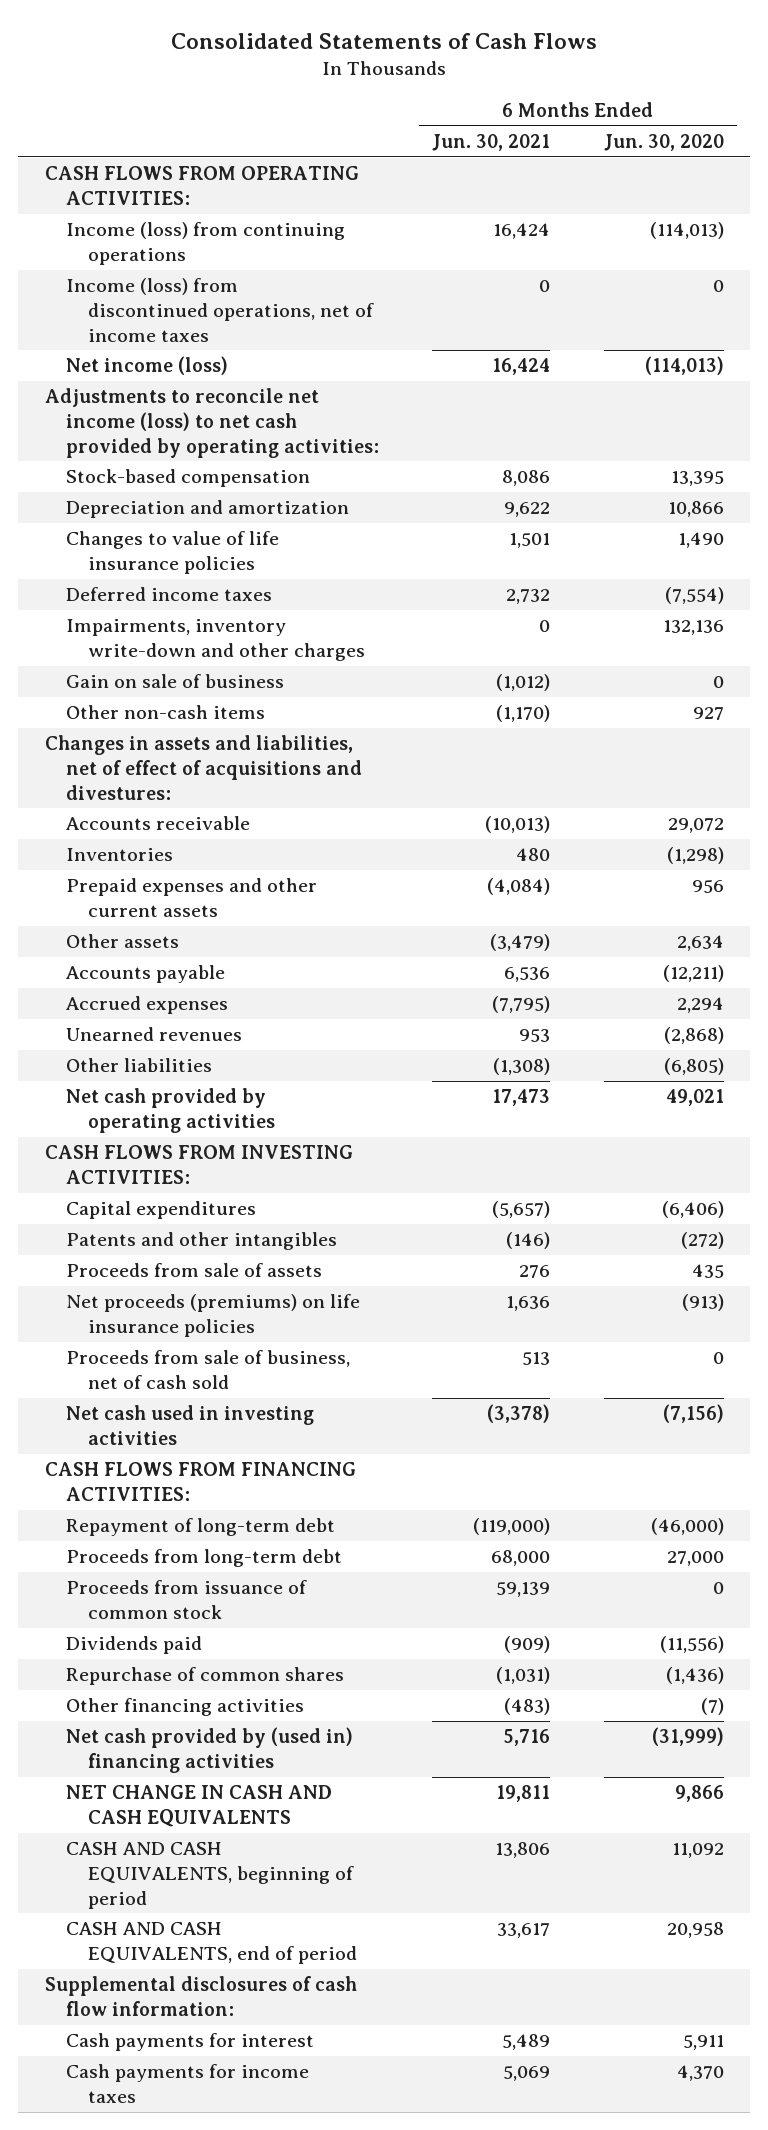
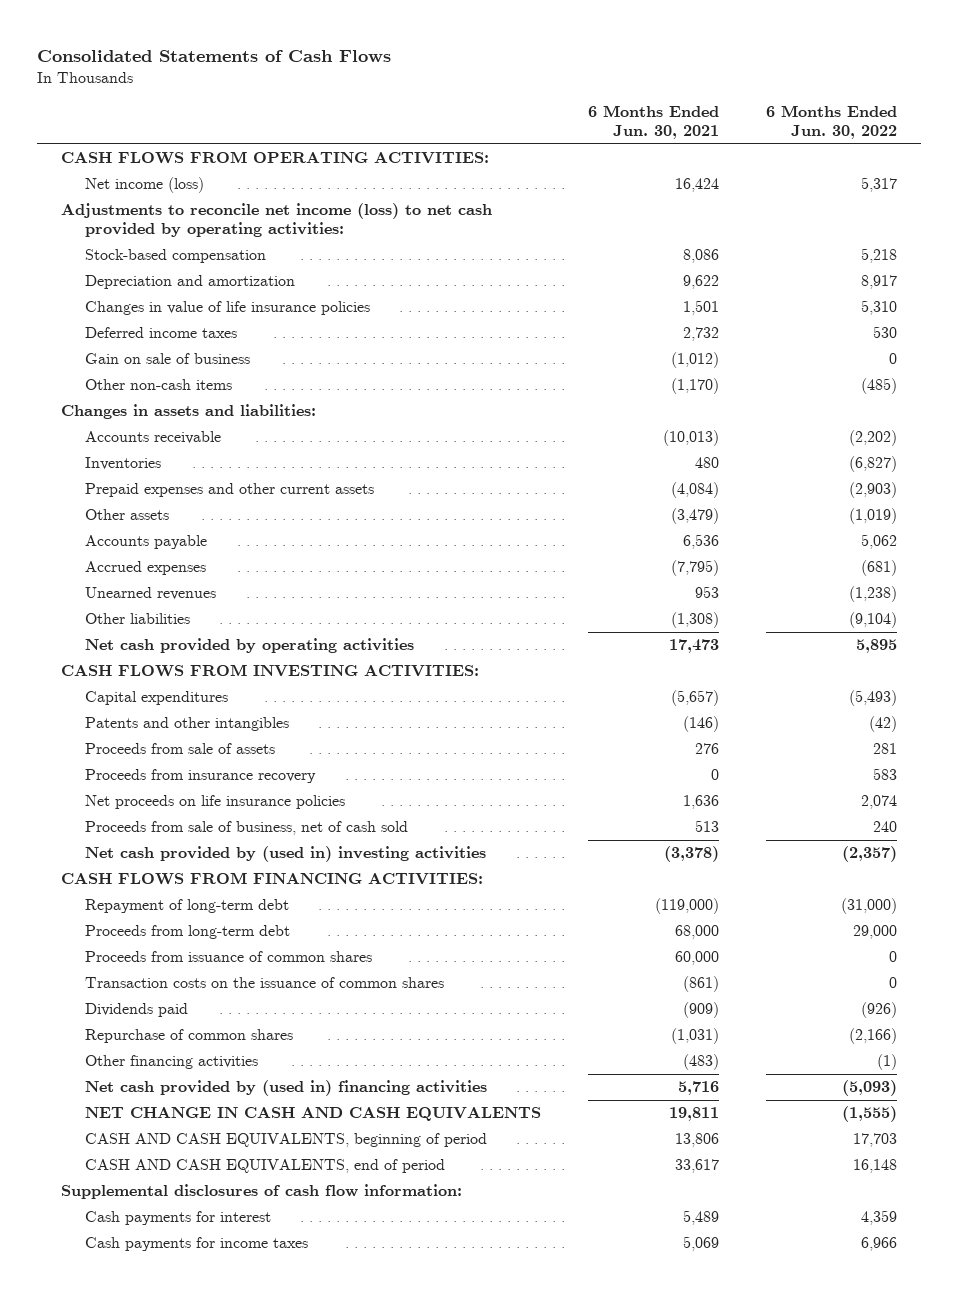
- | 6 Months Ended Jun. 30, 2021 | 6 Months Ended Jun. 30, 2020
+ | 6 Months Ended Jun. 30, 2021 | 6 Months Ended Jun. 30, 2022
- Income (loss) from continuing operations | 16,424 | (114,013)
- Income (loss) from discontinued operations, net of income taxes | 0 | 0
- Changes to value of life insurance policies | 1,501 | 1,490
+ Changes in value of life insurance policies | 1,501 | 5,310
- Impairments, inventory write-down and other charges | 0 | 132,136
- Changes in assets and liabilities, net of effect of acquisitions and divestures:
+ Changes in assets and liabilities:
- Net proceeds (premiums) on life insurance policies | 1,636 | (913)
+ Proceeds from insurance recovery | 0 | 583
+ Net proceeds on life insurance policies | 1,636 | 2,074
- Net cash used in investing activities | (3,378) | (7,156)
+ Net cash provided by (used in) investing activities | (3,378) | (2,357)
- Proceeds from issuance of common stock | 59,139 | 0
+ Proceeds from issuance of common shares | 60,000 | 0
+ Transaction costs on the issuance of common shares | (861) | 0

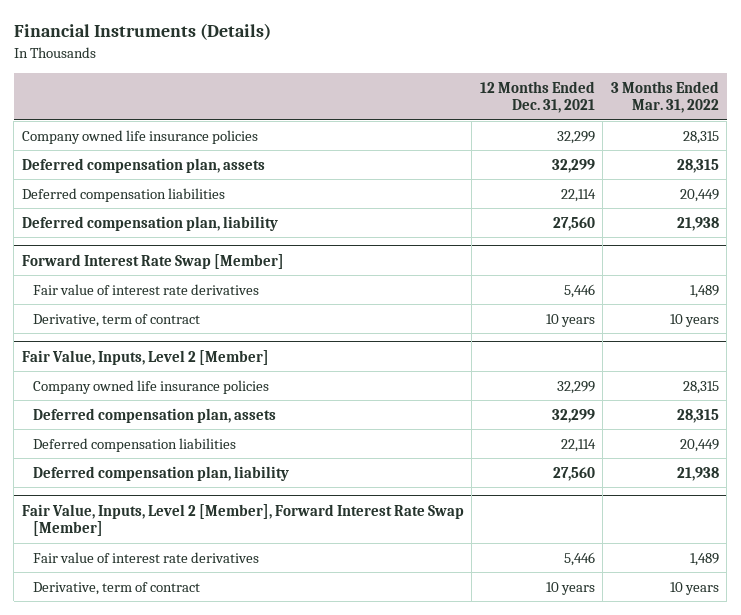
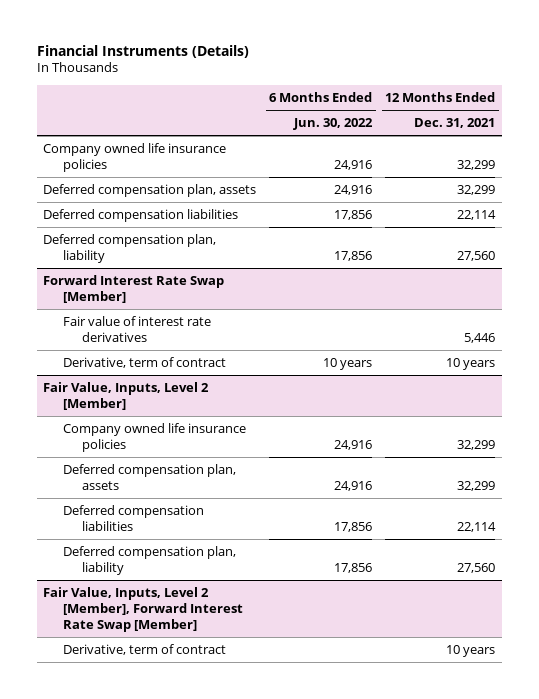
- | 12 Months Ended Dec. 31, 2021 | 3 Months Ended Mar. 31, 2022
+ | 6 Months Ended Jun. 30, 2022 | 12 Months Ended Dec. 31, 2021
@ Fair Value, Inputs, Level 2 [Member], Forward Interest Rate Swap [Member]
- Fair value of interest rate derivatives | 5,446 | 1,489

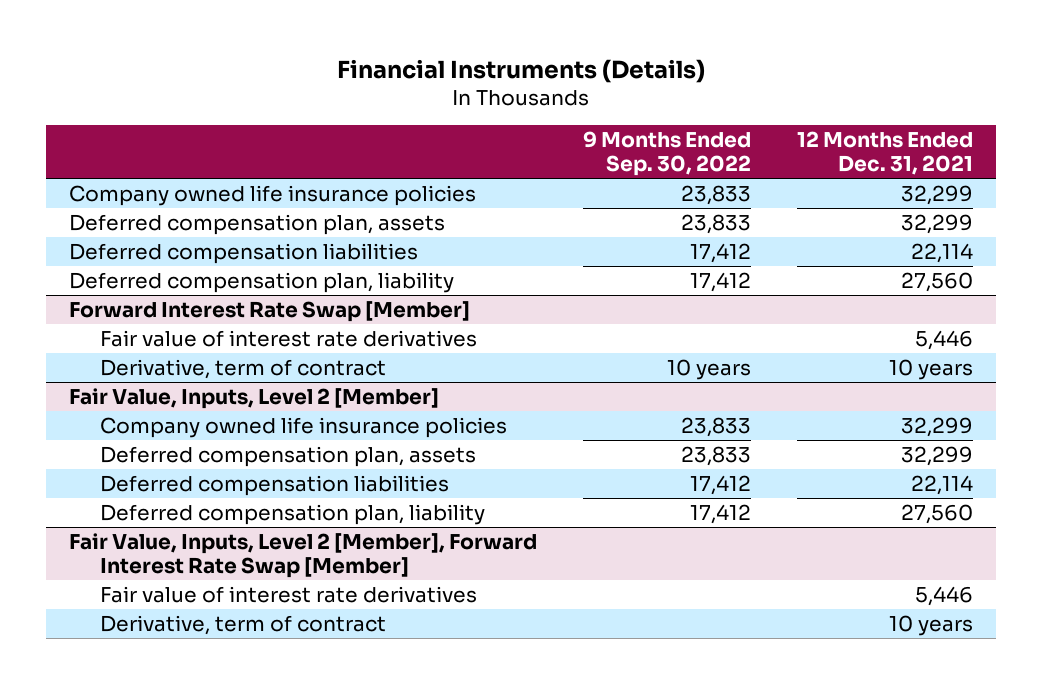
- | 6 Months Ended Jun. 30, 2022 | 12 Months Ended Dec. 31, 2021
+ | 9 Months Ended Sep. 30, 2022 | 12 Months Ended Dec. 31, 2021
@ Fair Value, Inputs, Level 2 [Member], Forward Interest Rate Swap [Member]
+ Fair value of interest rate derivatives | | 5,446

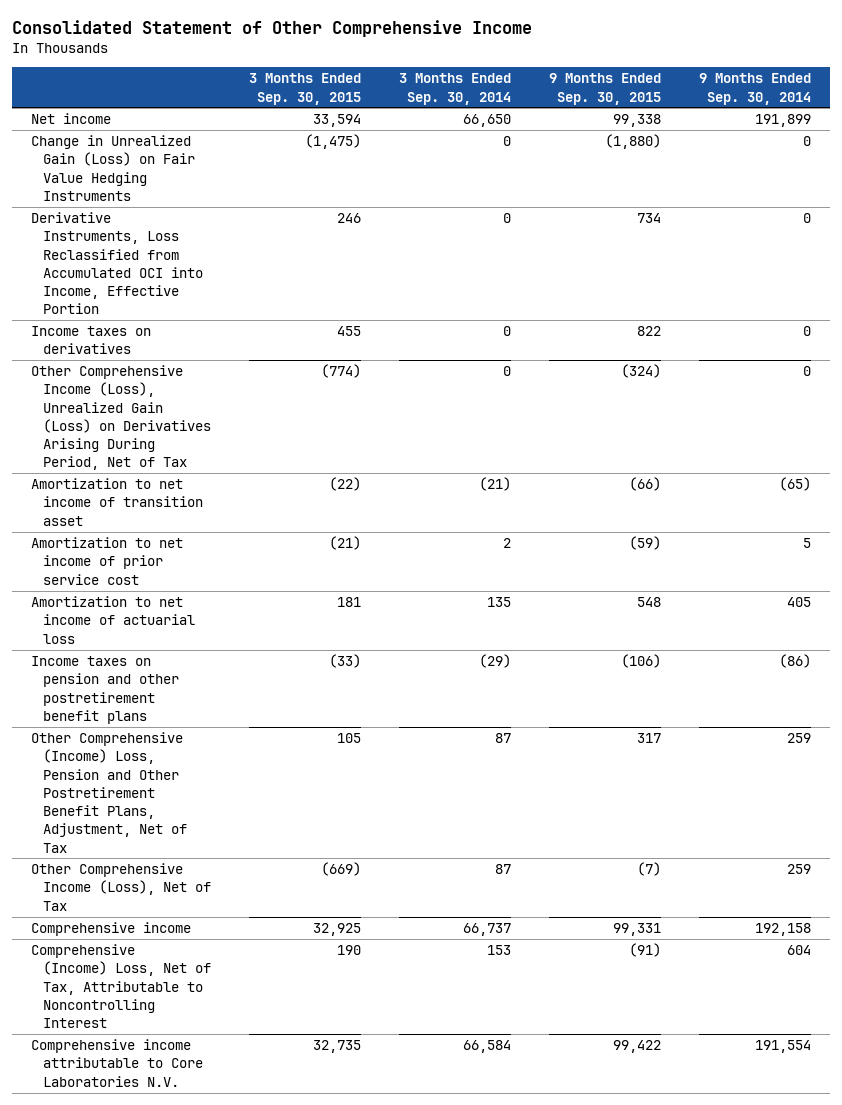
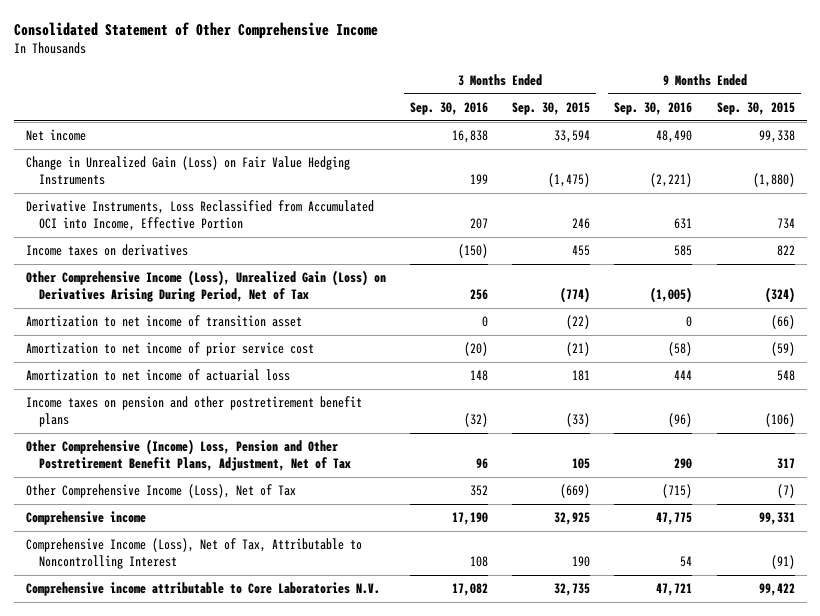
- | 3 Months Ended Sep. 30, 2015 | 3 Months Ended Sep. 30, 2014 | 9 Months Ended Sep. 30, 2015 | 9 Months Ended Sep. 30, 2014
+ | 3 Months Ended Sep. 30, 2016 | 3 Months Ended Sep. 30, 2015 | 9 Months Ended Sep. 30, 2016 | 9 Months Ended Sep. 30, 2015
- Comprehensive (Income) Loss, Net of Tax, Attributable to Noncontrolling Interest | 190 | 153 | (91) | 604
+ Comprehensive Income (Loss), Net of Tax, Attributable to Noncontrolling Interest | 108 | 190 | 54 | (91)

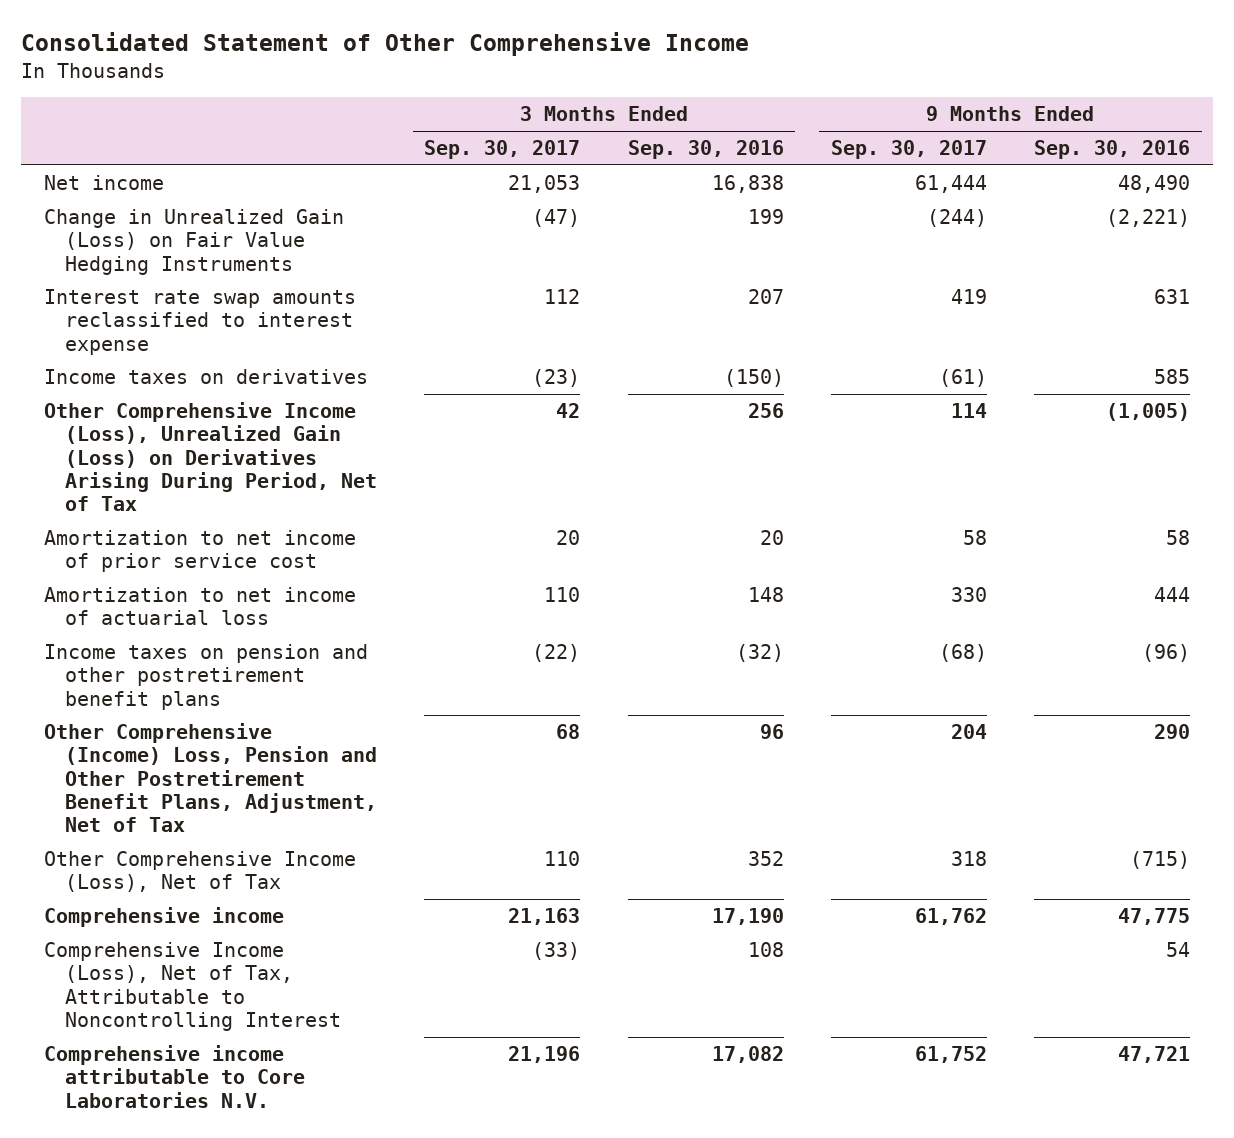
- | 3 Months Ended Sep. 30, 2016 | 3 Months Ended Sep. 30, 2015 | 9 Months Ended Sep. 30, 2016 | 9 Months Ended Sep. 30, 2015
+ | 3 Months Ended Sep. 30, 2017 | 3 Months Ended Sep. 30, 2016 | 9 Months Ended Sep. 30, 2017 | 9 Months Ended Sep. 30, 2016
- Derivative Instruments, Loss Reclassified from Accumulated OCI into Income, Effective Portion | 207 | 246 | 631 | 734
+ Interest rate swap amounts reclassified to interest expense | 112 | 207 | 419 | 631
- Amortization to net income of transition asset | 0 | (22) | 0 | (66)
- Amortization to net income of prior service cost | (20) | (21) | (58) | (59)
+ Amortization to net income of prior service cost | 20 | 20 | 58 | 58

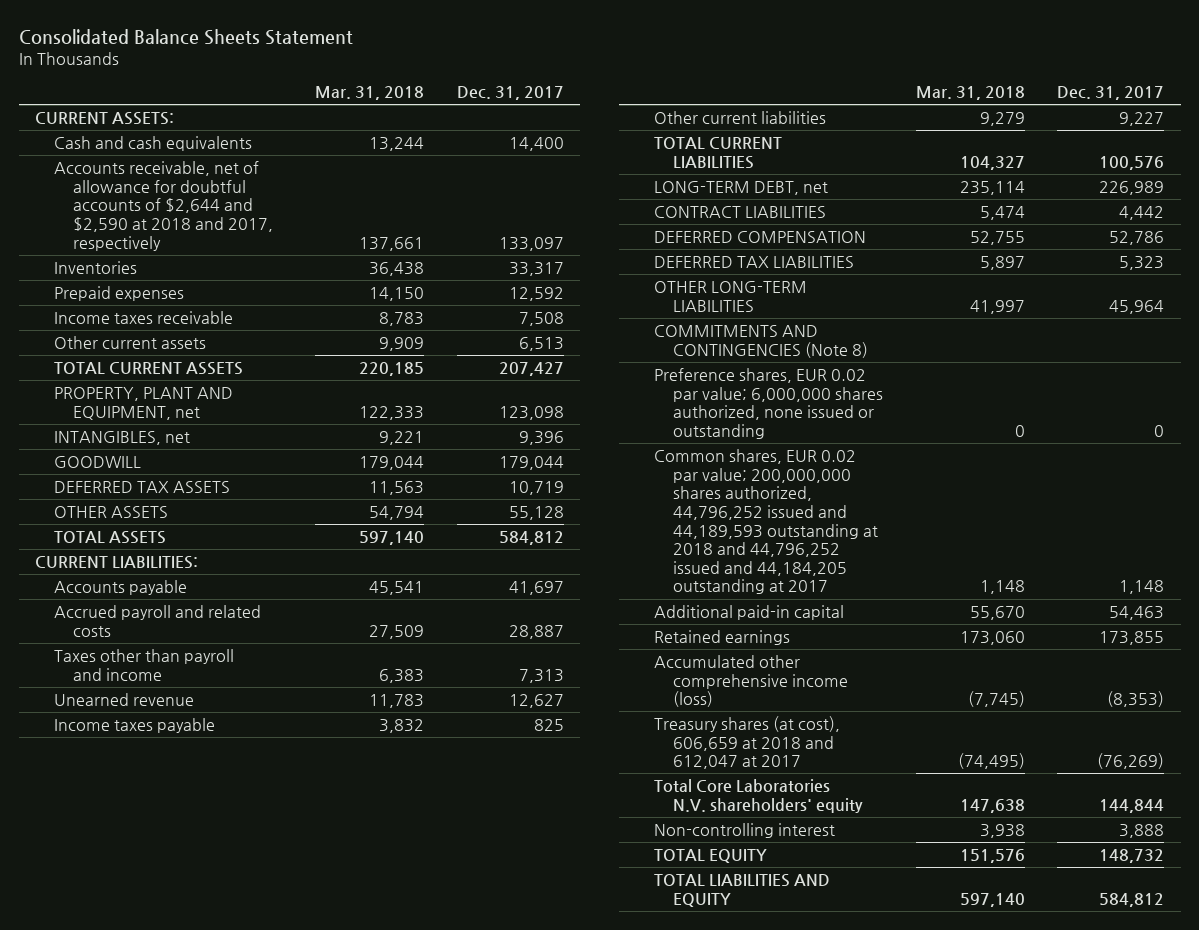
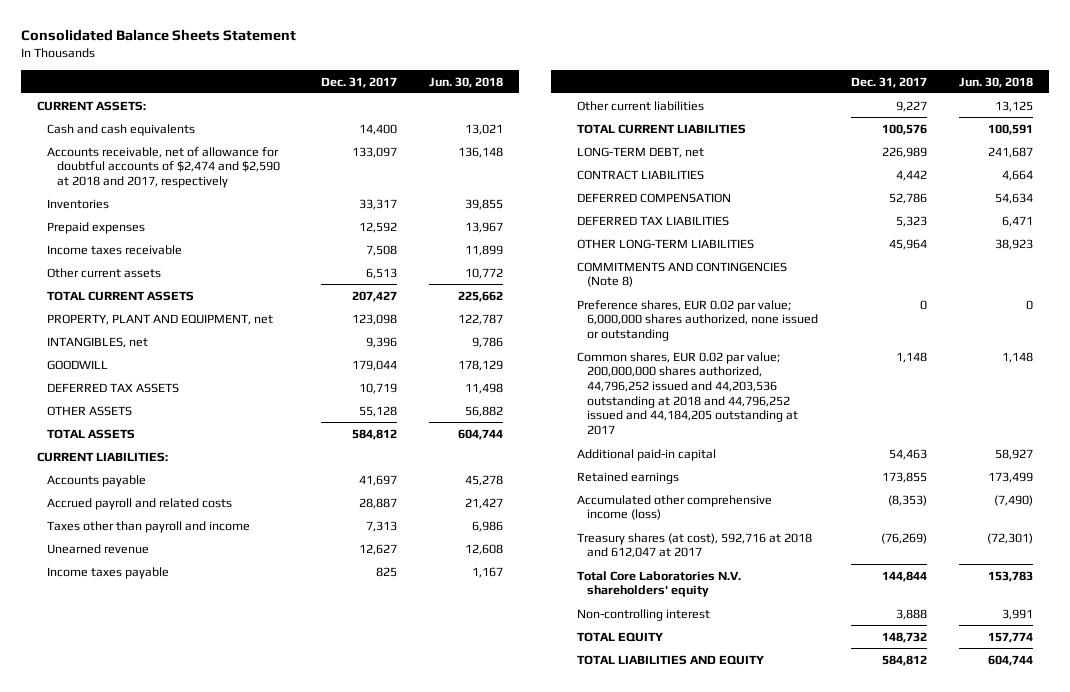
- | Mar. 31, 2018 | Dec. 31, 2017
+ | Dec. 31, 2017 | Jun. 30, 2018
- Accounts receivable, net of allowance for doubtful accounts of $2,644 and $2,590 at 2018 and 2017, respectively | 137,661 | 133,097
+ Accounts receivable, net of allowance for doubtful accounts of $2,474 and $2,590 at 2018 and 2017, respectively | 133,097 | 136,148
- Common shares, EUR 0.02 par value; 200,000,000 shares authorized, 44,796,252 issued and 44,189,593 outstanding at 2018 and 44,796,252 issued and 44,184,205 outstanding at 2017 | 1,148 | 1,148
+ Common shares, EUR 0.02 par value; 200,000,000 shares authorized, 44,796,252 issued and 44,203,536 outstanding at 2018 and 44,796,252 issued and 44,184,205 outstanding at 2017 | 1,148 | 1,148
- Treasury shares (at cost), 606,659 at 2018 and 612,047 at 2017 | (74,495) | (76,269)
+ Treasury shares (at cost), 592,716 at 2018 and 612,047 at 2017 | (76,269) | (72,301)

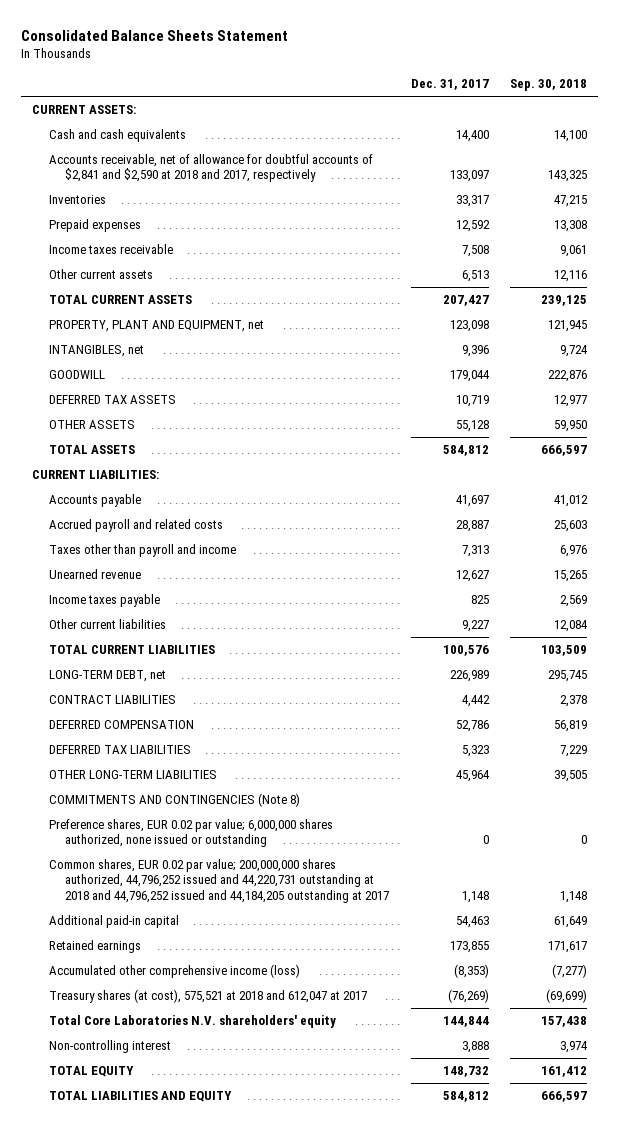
- | Dec. 31, 2017 | Jun. 30, 2018
+ | Dec. 31, 2017 | Sep. 30, 2018
- Accounts receivable, net of allowance for doubtful accounts of $2,474 and $2,590 at 2018 and 2017, respectively | 133,097 | 136,148
+ Accounts receivable, net of allowance for doubtful accounts of $2,841 and $2,590 at 2018 and 2017, respectively | 133,097 | 143,325
- Common shares, EUR 0.02 par value; 200,000,000 shares authorized, 44,796,252 issued and 44,203,536 outstanding at 2018 and 44,796,252 issued and 44,184,205 outstanding at 2017 | 1,148 | 1,148
+ Common shares, EUR 0.02 par value; 200,000,000 shares authorized, 44,796,252 issued and 44,220,731 outstanding at 2018 and 44,796,252 issued and 44,184,205 outstanding at 2017 | 1,148 | 1,148
- Treasury shares (at cost), 592,716 at 2018 and 612,047 at 2017 | (76,269) | (72,301)
+ Treasury shares (at cost), 575,521 at 2018 and 612,047 at 2017 | (76,269) | (69,699)

